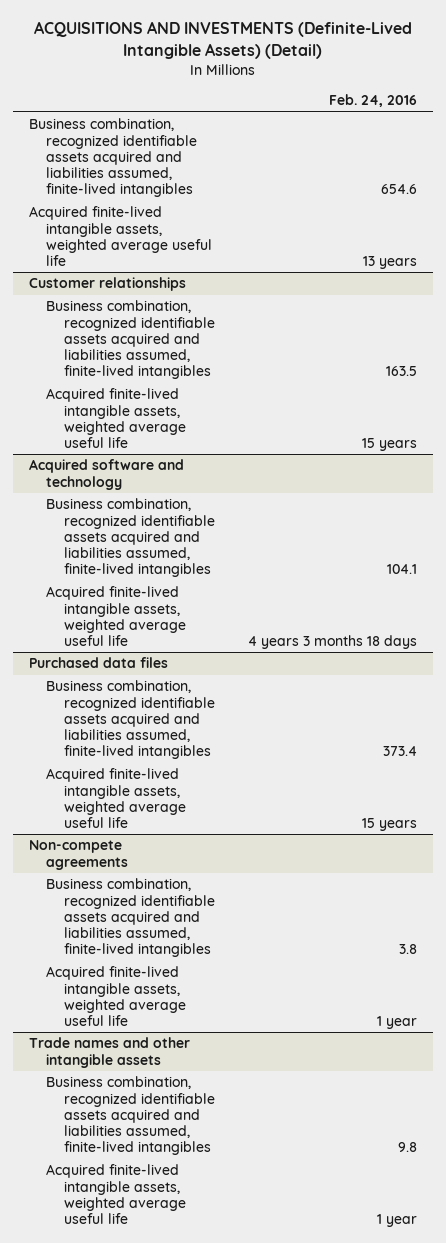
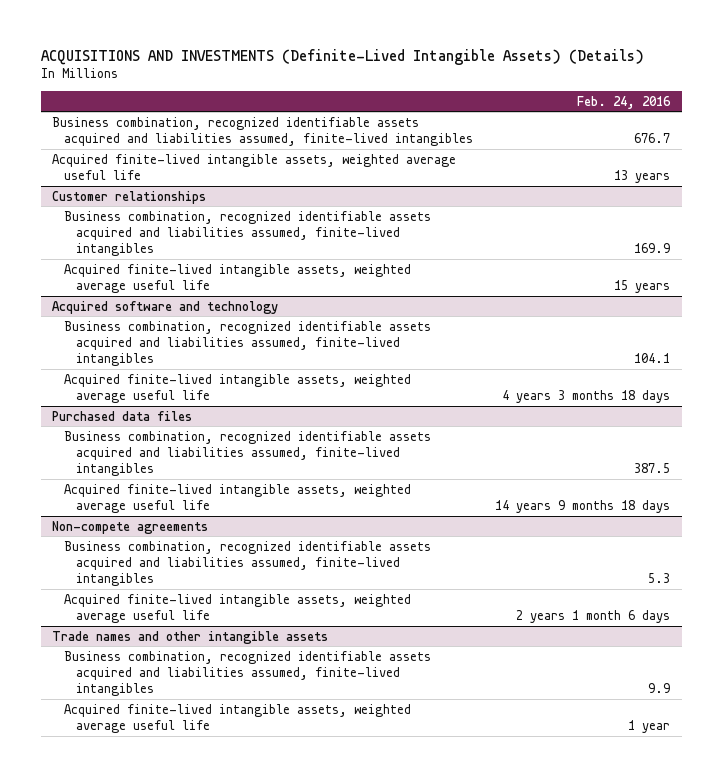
- ACQUISITIONS AND INVESTMENTS (Definite-Lived Intangible Assets) (Detail)
+ ACQUISITIONS AND INVESTMENTS (Definite-Lived Intangible Assets) (Details)
- Business combination, recognized identifiable assets acquired and liabilities assumed, finite-lived intangibles | 654.6
+ Business combination, recognized identifiable assets acquired and liabilities assumed, finite-lived intangibles | 676.7
@ Customer relationships
- Business combination, recognized identifiable assets acquired and liabilities assumed, finite-lived intangibles | 163.5
+ Business combination, recognized identifiable assets acquired and liabilities assumed, finite-lived intangibles | 169.9
@ Purchased data files
- Business combination, recognized identifiable assets acquired and liabilities assumed, finite-lived intangibles | 373.4
- Acquired finite-lived intangible assets, weighted average useful life | 15 years
+ Business combination, recognized identifiable assets acquired and liabilities assumed, finite-lived intangibles | 387.5
+ Acquired finite-lived intangible assets, weighted average useful life | 14 years 9 months 18 days
@ Non-compete agreements
- Business combination, recognized identifiable assets acquired and liabilities assumed, finite-lived intangibles | 3.8
- Acquired finite-lived intangible assets, weighted average useful life | 1 year
+ Business combination, recognized identifiable assets acquired and liabilities assumed, finite-lived intangibles | 5.3
+ Acquired finite-lived intangible assets, weighted average useful life | 2 years 1 month 6 days
@ Trade names and other intangible assets
- Business combination, recognized identifiable assets acquired and liabilities assumed, finite-lived intangibles | 9.8
+ Business combination, recognized identifiable assets acquired and liabilities assumed, finite-lived intangibles | 9.9

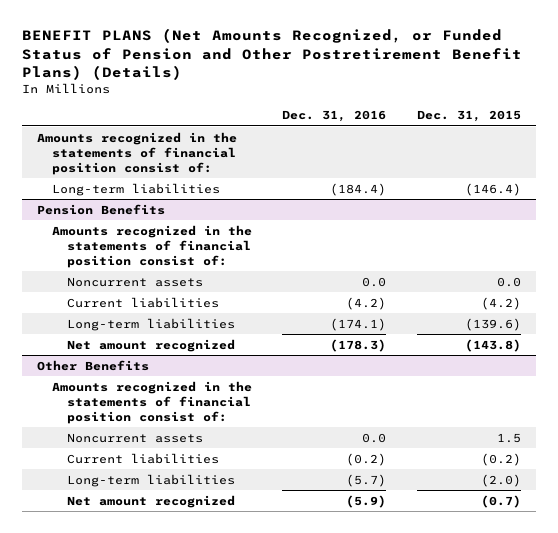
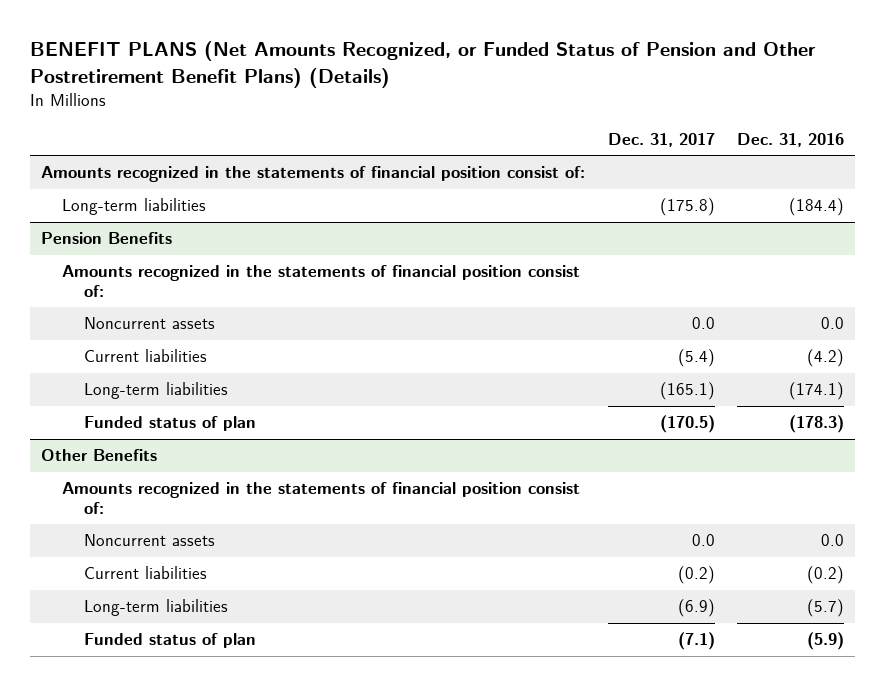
- | Dec. 31, 2016 | Dec. 31, 2015
+ | Dec. 31, 2017 | Dec. 31, 2016
@ Pension Benefits
- Net amount recognized | (178.3) | (143.8)
+ Funded status of plan | (170.5) | (178.3)
@ Other Benefits
- Net amount recognized | (5.9) | (0.7)
+ Funded status of plan | (7.1) | (5.9)

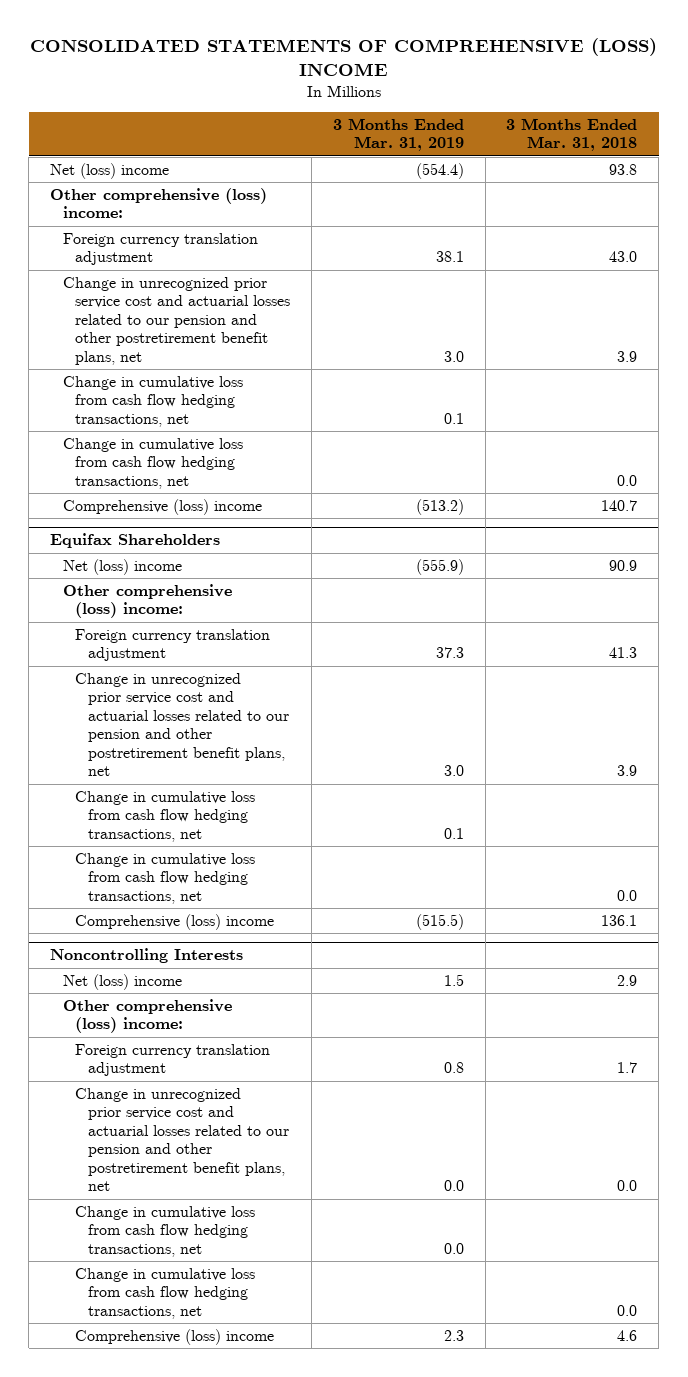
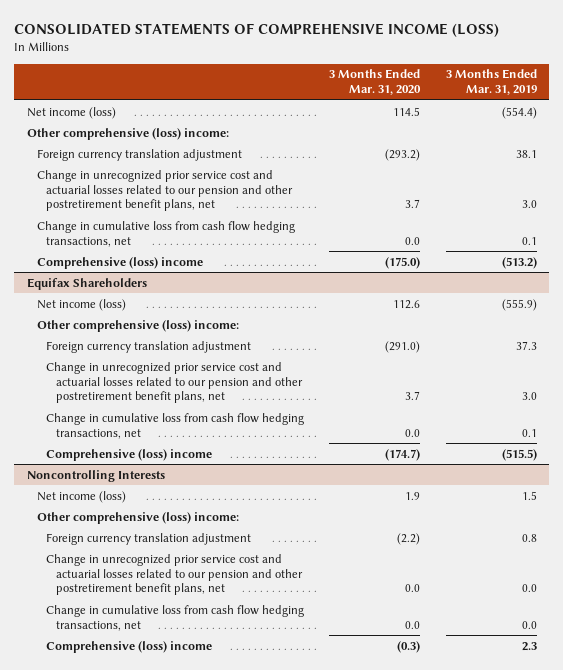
- CONSOLIDATED STATEMENTS OF COMPREHENSIVE (LOSS) INCOME
+ CONSOLIDATED STATEMENTS OF COMPREHENSIVE INCOME (LOSS)
- | 3 Months Ended Mar. 31, 2019 | 3 Months Ended Mar. 31, 2018
+ | 3 Months Ended Mar. 31, 2020 | 3 Months Ended Mar. 31, 2019
- Net (loss) income | (554.4) | 93.8
+ Net income (loss) | 114.5 | (554.4)
- Change in cumulative loss from cash flow hedging transactions, net | | 0.0
@ Equifax Shareholders
- Net (loss) income | (555.9) | 90.9
+ Net income (loss) | 112.6 | (555.9)
- Change in cumulative loss from cash flow hedging transactions, net | | 0.0
@ Noncontrolling Interests
- Net (loss) income | 1.5 | 2.9
+ Net income (loss) | 1.9 | 1.5
- Change in cumulative loss from cash flow hedging transactions, net | | 0.0

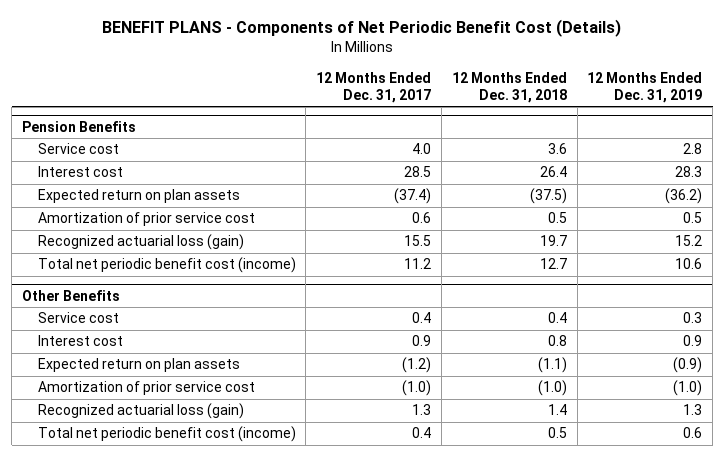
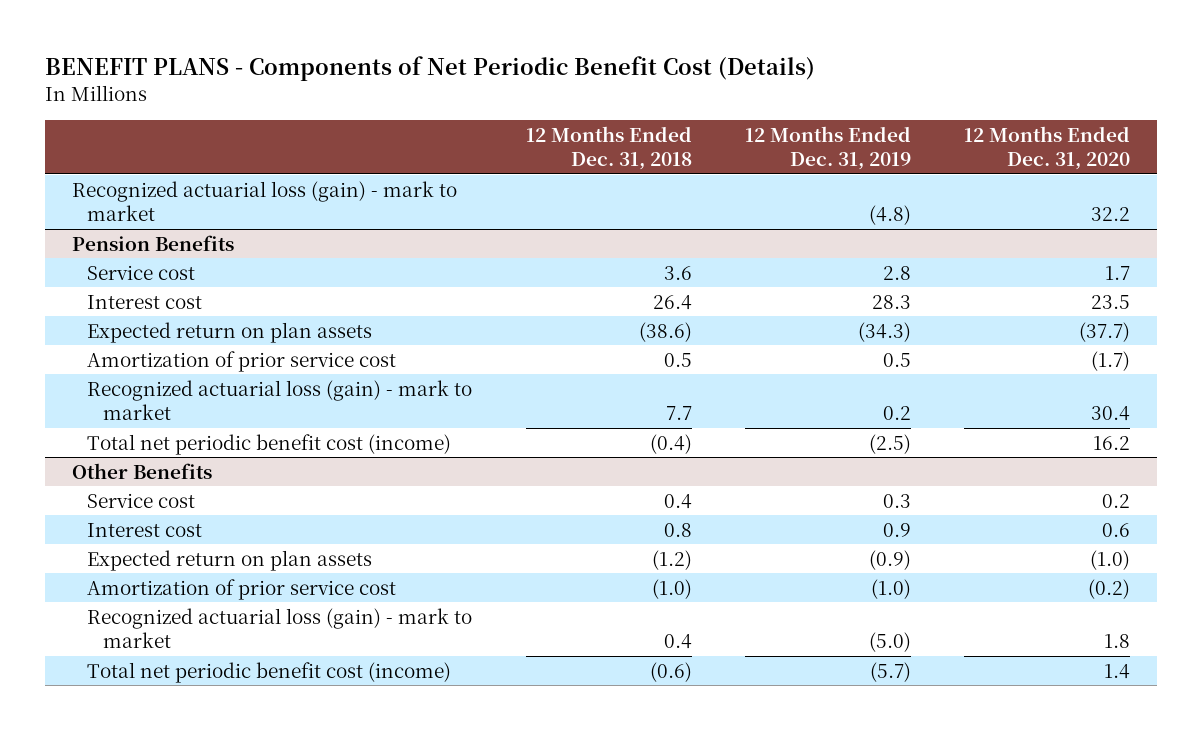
- | 12 Months Ended Dec. 31, 2017 | 12 Months Ended Dec. 31, 2018 | 12 Months Ended Dec. 31, 2019
+ | 12 Months Ended Dec. 31, 2018 | 12 Months Ended Dec. 31, 2019 | 12 Months Ended Dec. 31, 2020
+ Recognized actuarial loss (gain) - mark to market | | (4.8) | 32.2
@ Pension Benefits
- Expected return on plan assets | (37.4) | (37.5) | (36.2)
+ Expected return on plan assets | (38.6) | (34.3) | (37.7)
- Recognized actuarial loss (gain) | 15.5 | 19.7 | 15.2
- Total net periodic benefit cost (income) | 11.2 | 12.7 | 10.6
+ Recognized actuarial loss (gain) - mark to market | 7.7 | 0.2 | 30.4
+ Total net periodic benefit cost (income) | (0.4) | (2.5) | 16.2
@ Other Benefits
- Expected return on plan assets | (1.2) | (1.1) | (0.9)
+ Expected return on plan assets | (1.2) | (0.9) | (1.0)
- Recognized actuarial loss (gain) | 1.3 | 1.4 | 1.3
- Total net periodic benefit cost (income) | 0.4 | 0.5 | 0.6
+ Recognized actuarial loss (gain) - mark to market | 0.4 | (5.0) | 1.8
+ Total net periodic benefit cost (income) | (0.6) | (5.7) | 1.4

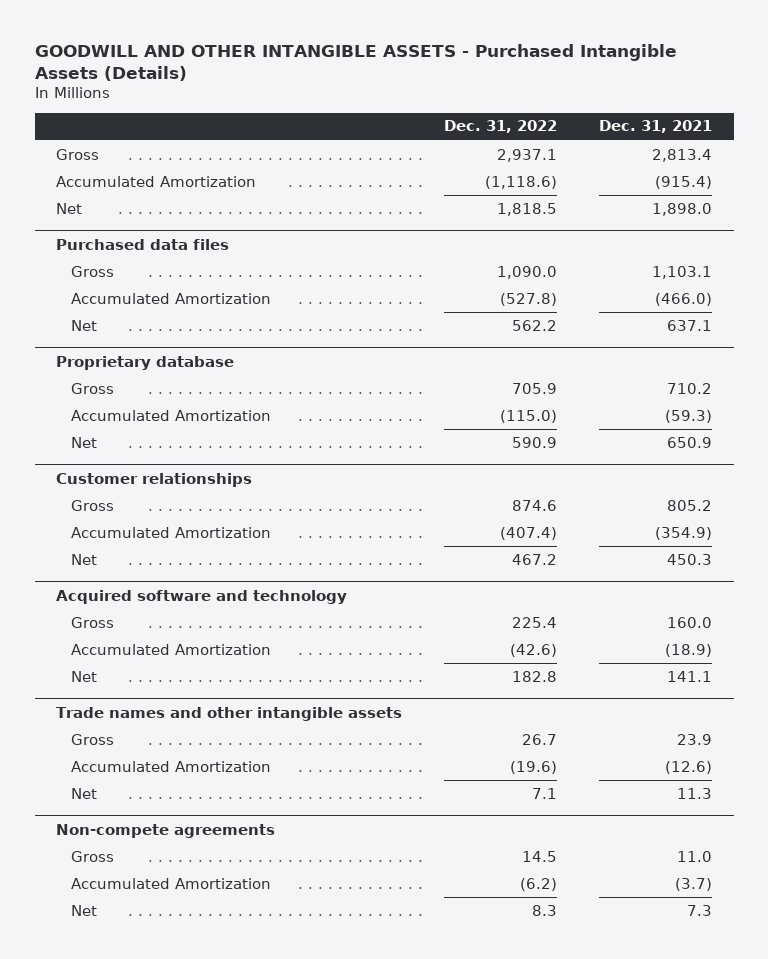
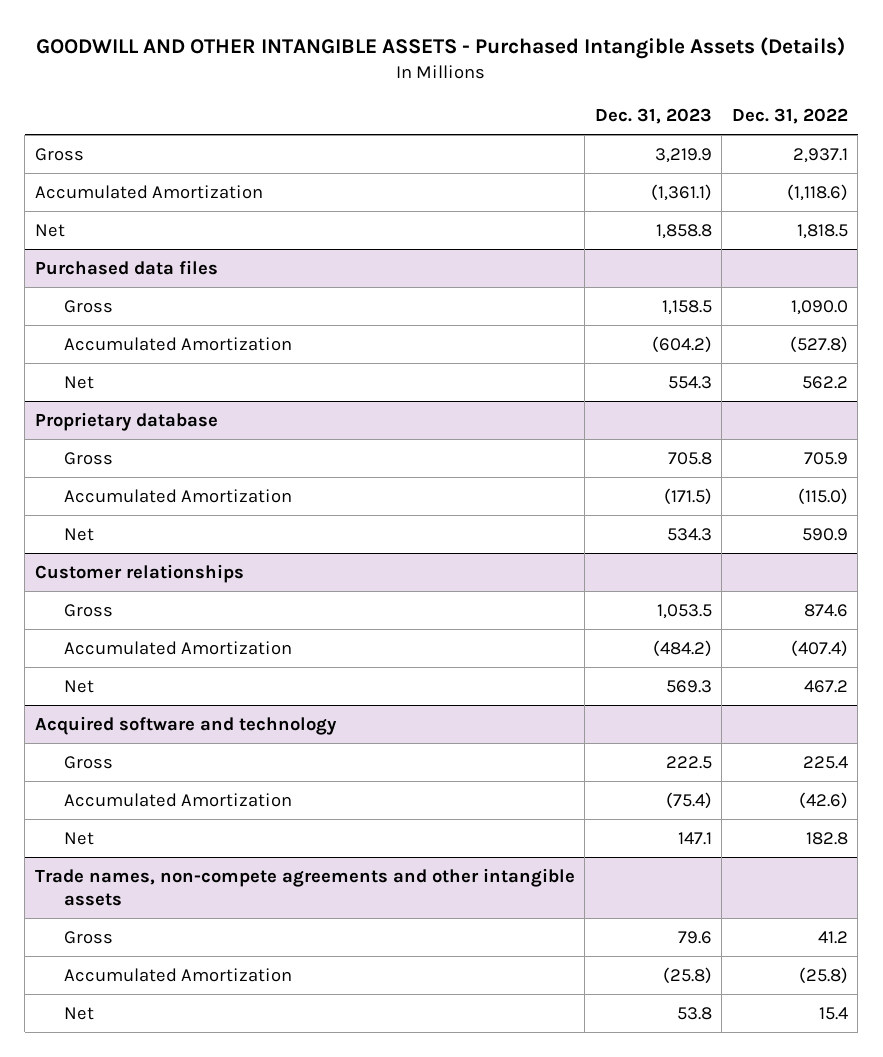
- | Dec. 31, 2022 | Dec. 31, 2021
+ | Dec. 31, 2023 | Dec. 31, 2022
- Trade names and other intangible assets
- Gross | 26.7 | 23.9
- Accumulated Amortization | (19.6) | (12.6)
- Net | 7.1 | 11.3
- Non-compete agreements
- Gross | 14.5 | 11.0
- Accumulated Amortization | (6.2) | (3.7)
- Net | 8.3 | 7.3
+ Trade names, non-compete agreements and other intangible assets
+ Gross | 79.6 | 41.2
+ Accumulated Amortization | (25.8) | (25.8)
+ Net | 53.8 | 15.4

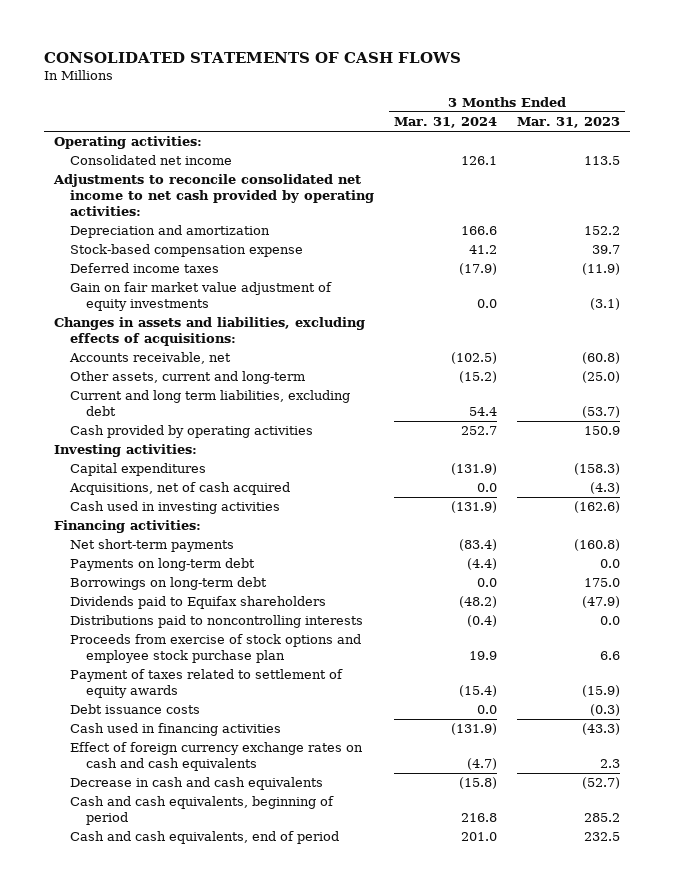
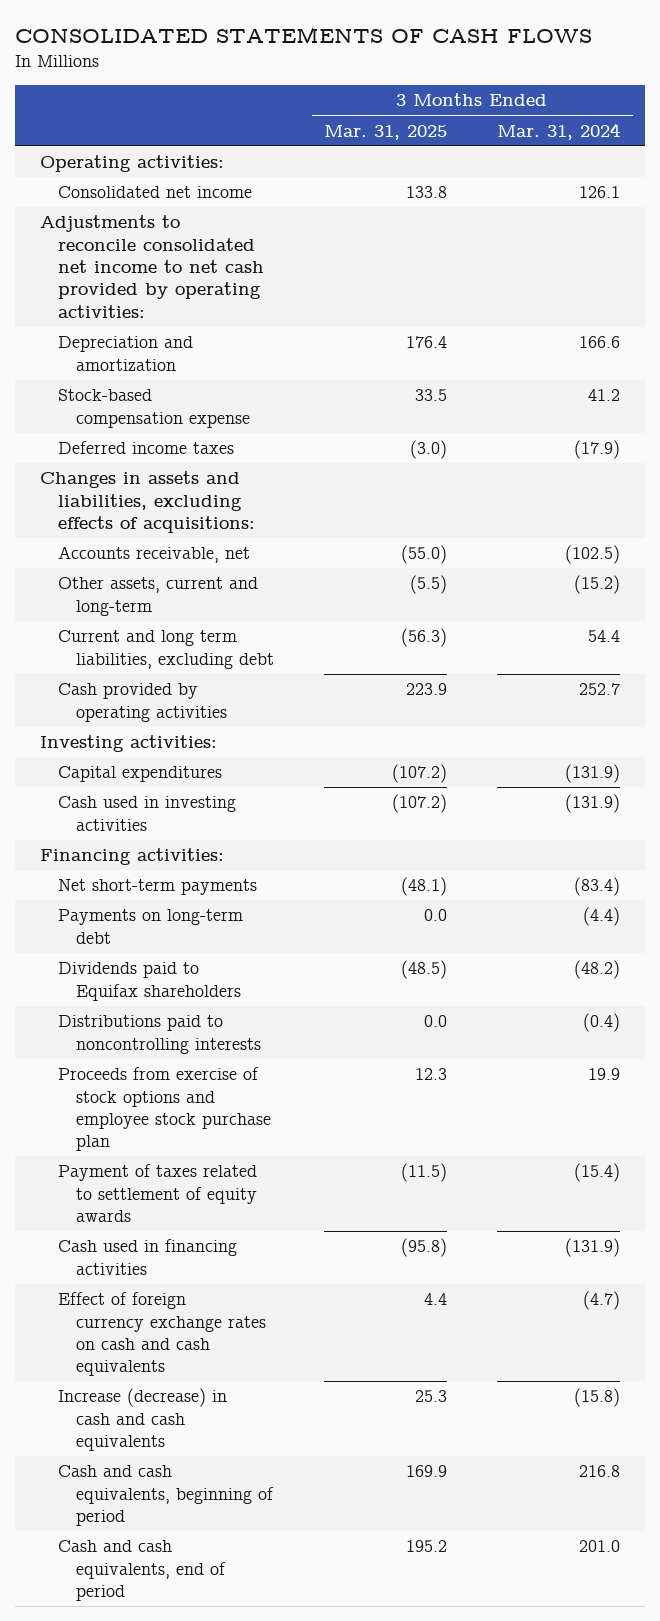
- | 3 Months Ended Mar. 31, 2024 | 3 Months Ended Mar. 31, 2023
+ | 3 Months Ended Mar. 31, 2025 | 3 Months Ended Mar. 31, 2024
- Gain on fair market value adjustment of equity investments | 0.0 | (3.1)
- Acquisitions, net of cash acquired | 0.0 | (4.3)
- Borrowings on long-term debt | 0.0 | 175.0
- Debt issuance costs | 0.0 | (0.3)
- Decrease in cash and cash equivalents | (15.8) | (52.7)
+ Increase (decrease) in cash and cash equivalents | 25.3 | (15.8)

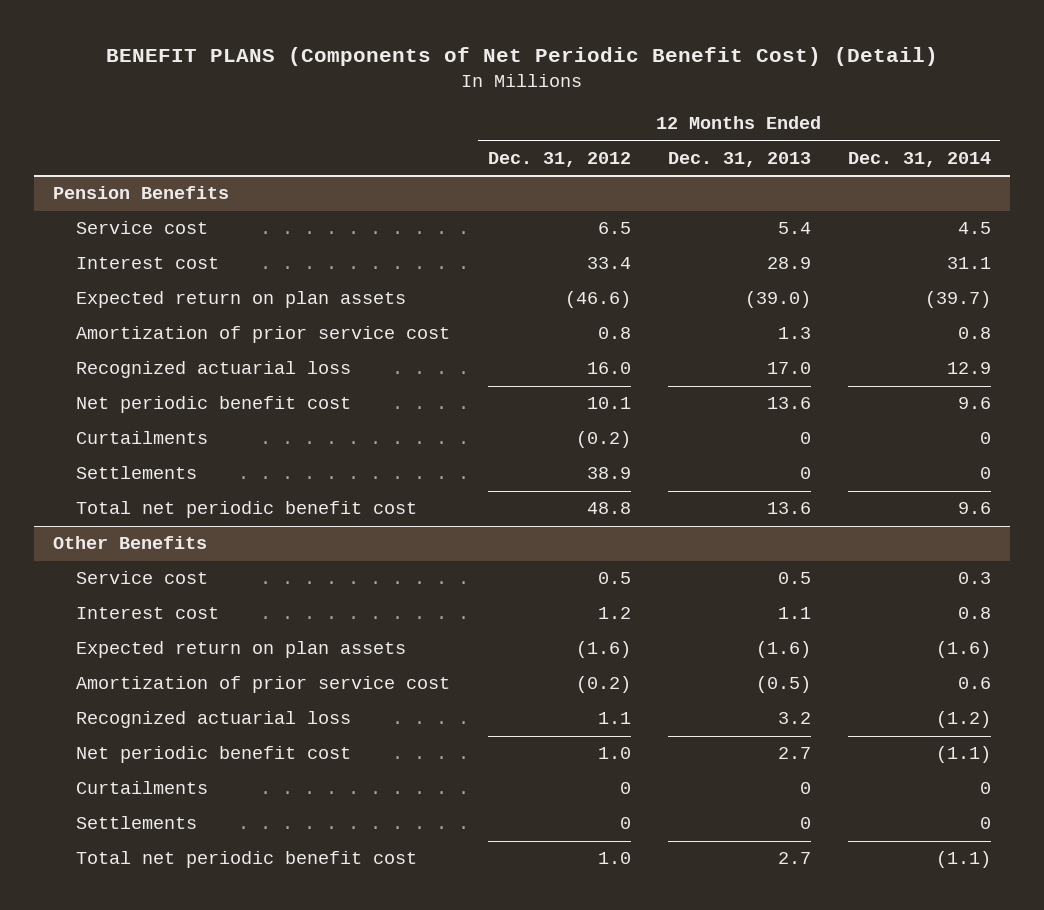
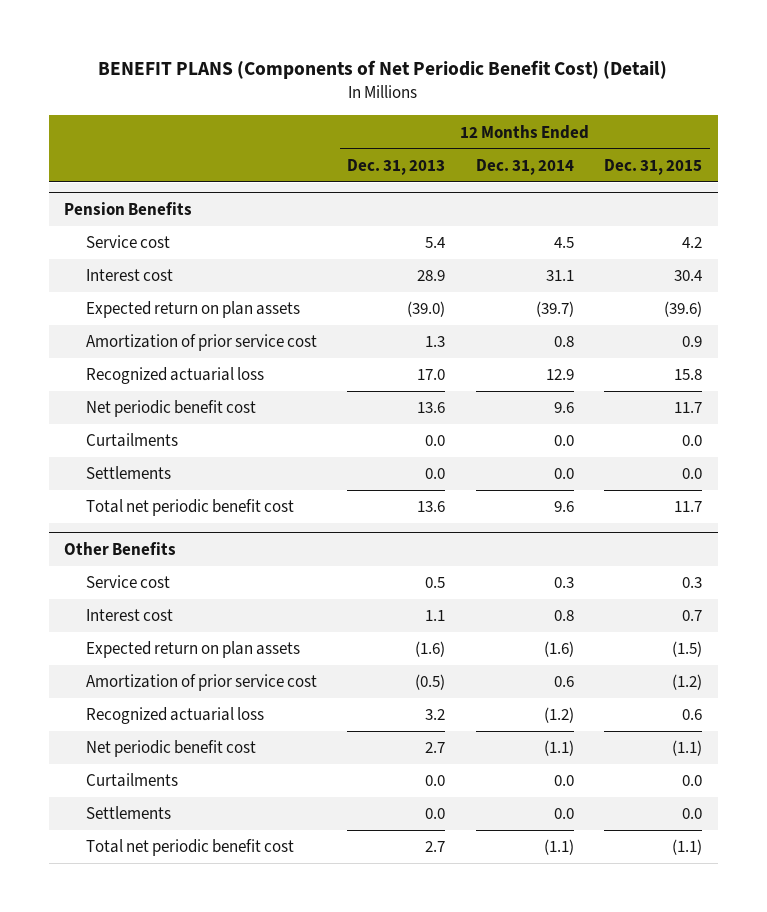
- | 12 Months Ended Dec. 31, 2012 | 12 Months Ended Dec. 31, 2013 | 12 Months Ended Dec. 31, 2014
+ | 12 Months Ended Dec. 31, 2013 | 12 Months Ended Dec. 31, 2014 | 12 Months Ended Dec. 31, 2015
@ Pension Benefits
- Curtailments | (0.2) | 0 | 0
- Settlements | 38.9 | 0 | 0
+ Curtailments | 0.0 | 0.0 | 0.0
+ Settlements | 0.0 | 0.0 | 0.0
@ Other Benefits
- Curtailments | 0 | 0 | 0
- Settlements | 0 | 0 | 0
+ Curtailments | 0.0 | 0.0 | 0.0
+ Settlements | 0.0 | 0.0 | 0.0

